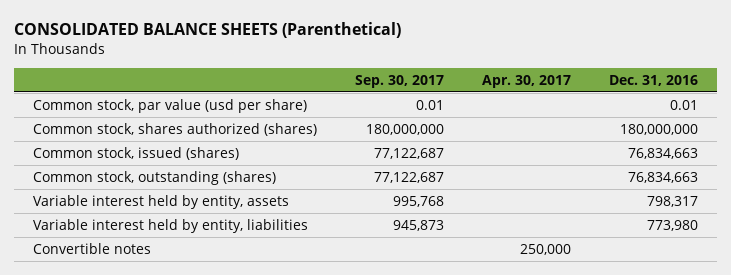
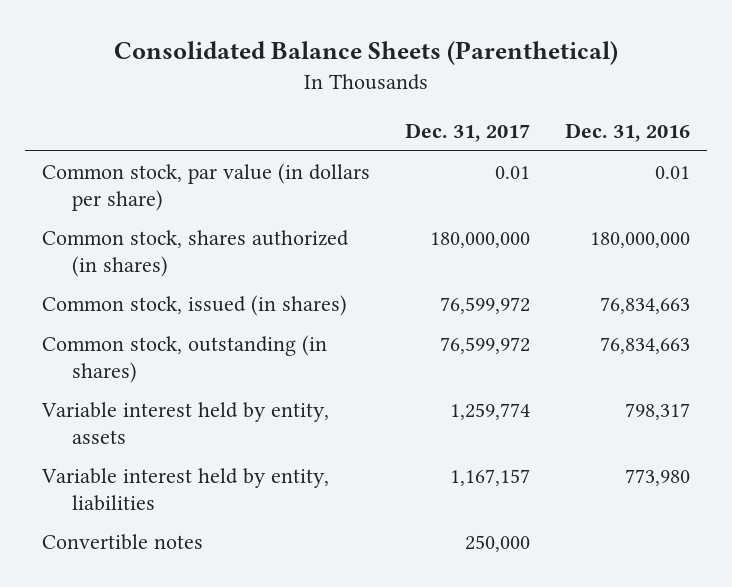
- CONSOLIDATED BALANCE SHEETS (Parenthetical)
+ Consolidated Balance Sheets (Parenthetical)
- | Sep. 30, 2017 | Apr. 30, 2017 | Dec. 31, 2016
+ | Dec. 31, 2017 | Dec. 31, 2016
- Common stock, par value (usd per share) | 0.01 | | 0.01
- Common stock, shares authorized (shares) | 180,000,000 | | 180,000,000
- Common stock, issued (shares) | 77,122,687 | | 76,834,663
- Common stock, outstanding (shares) | 77,122,687 | | 76,834,663
+ Common stock, par value (in dollars per share) | 0.01 | 0.01
+ Common stock, shares authorized (in shares) | 180,000,000 | 180,000,000
+ Common stock, issued (in shares) | 76,599,972 | 76,834,663
+ Common stock, outstanding (in shares) | 76,599,972 | 76,834,663

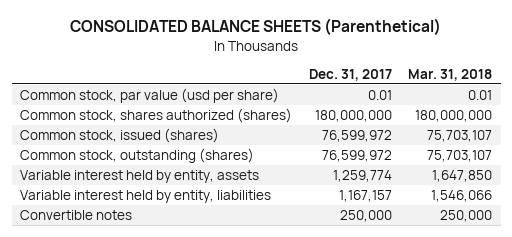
- Consolidated Balance Sheets (Parenthetical)
+ CONSOLIDATED BALANCE SHEETS (Parenthetical)
- | Dec. 31, 2017 | Dec. 31, 2016
+ | Dec. 31, 2017 | Mar. 31, 2018
- Common stock, par value (in dollars per share) | 0.01 | 0.01
- Common stock, shares authorized (in shares) | 180,000,000 | 180,000,000
- Common stock, issued (in shares) | 76,599,972 | 76,834,663
- Common stock, outstanding (in shares) | 76,599,972 | 76,834,663
+ Common stock, par value (usd per share) | 0.01 | 0.01
+ Common stock, shares authorized (shares) | 180,000,000 | 180,000,000
+ Common stock, issued (shares) | 76,599,972 | 75,703,107
+ Common stock, outstanding (shares) | 76,599,972 | 75,703,107

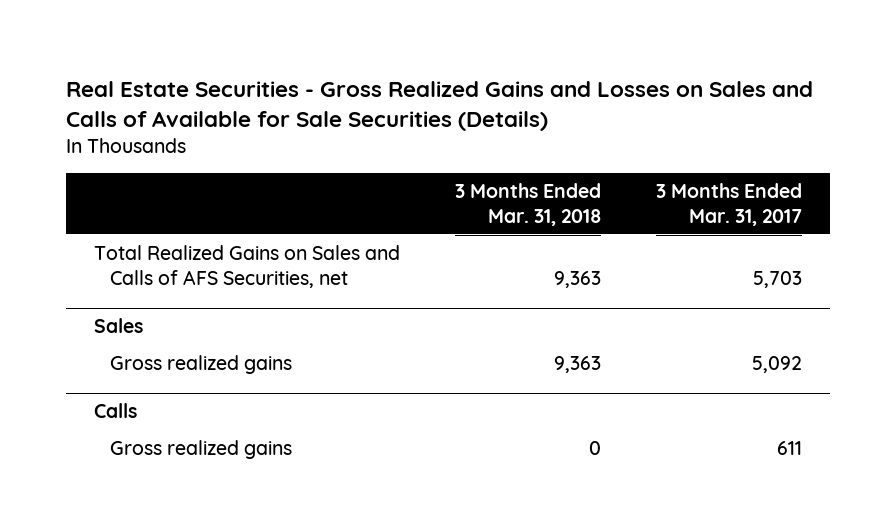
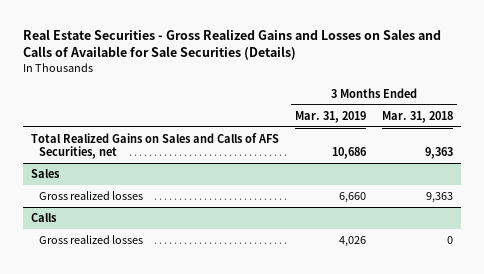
- | 3 Months Ended Mar. 31, 2018 | 3 Months Ended Mar. 31, 2017
+ | 3 Months Ended Mar. 31, 2019 | 3 Months Ended Mar. 31, 2018
@ Sales
- Gross realized gains | 9,363 | 5,092
+ Gross realized losses | 6,660 | 9,363
@ Calls
- Gross realized gains | 0 | 611
+ Gross realized losses | 4,026 | 0

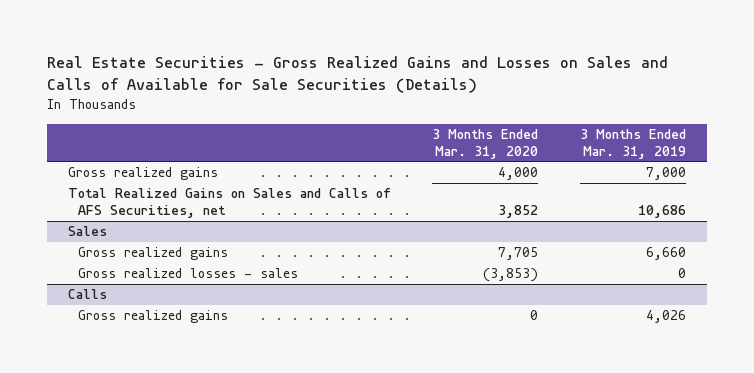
- | 3 Months Ended Mar. 31, 2019 | 3 Months Ended Mar. 31, 2018
+ | 3 Months Ended Mar. 31, 2020 | 3 Months Ended Mar. 31, 2019
+ Gross realized gains | 4,000 | 7,000
@ Sales
- Gross realized losses | 6,660 | 9,363
+ Gross realized gains | 7,705 | 6,660
+ Gross realized losses - sales | (3,853) | 0
@ Calls
- Gross realized losses | 4,026 | 0
+ Gross realized gains | 0 | 4,026

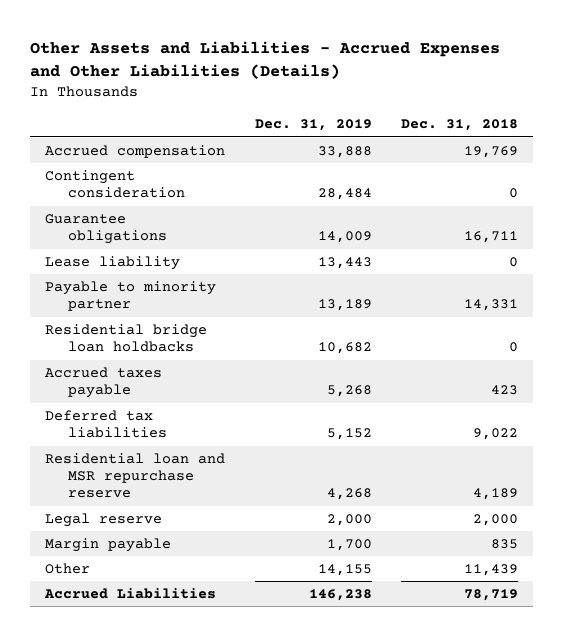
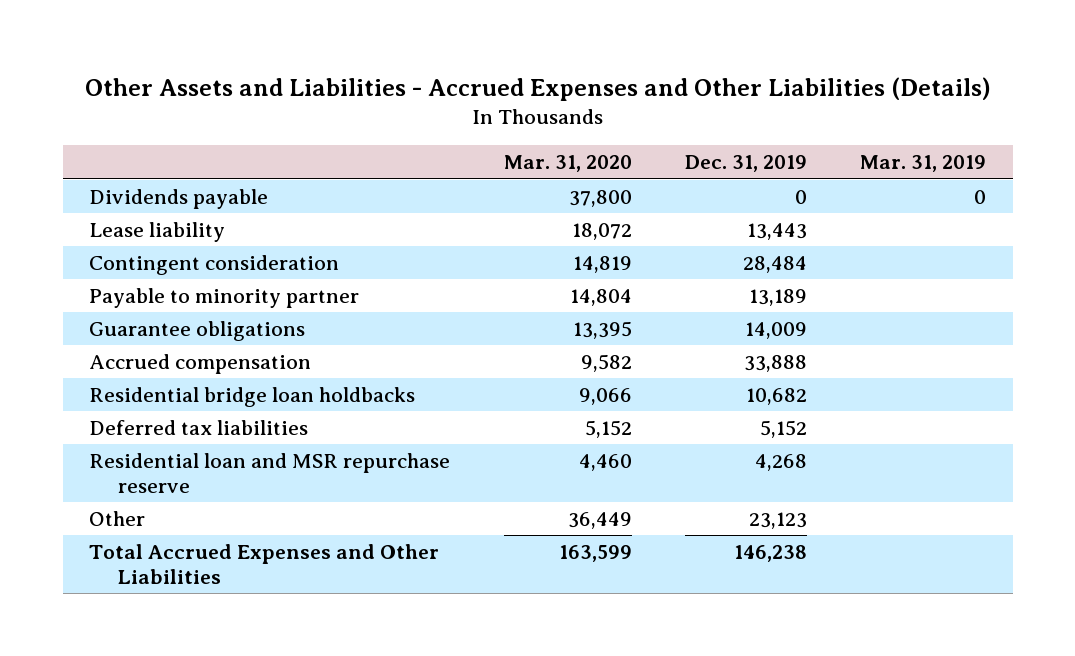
- | Dec. 31, 2019 | Dec. 31, 2018
+ | Mar. 31, 2020 | Dec. 31, 2019 | Mar. 31, 2019
+ Dividends payable | 37,800 | 0 | 0
moved down: Contingent consideration | 14,819 | 28,484 |
moved down: Guarantee obligations | 13,395 | 14,009 |
moved down: Accrued compensation | 9,582 | 33,888 |
- Accrued taxes payable | 5,268 | 423
- Legal reserve | 2,000 | 2,000
- Margin payable | 1,700 | 835
- Other | 14,155 | 11,439
- Accrued Liabilities | 146,238 | 78,719
+ Other | 36,449 | 23,123 |
+ Total Accrued Expenses and Other Liabilities | 163,599 | 146,238 |

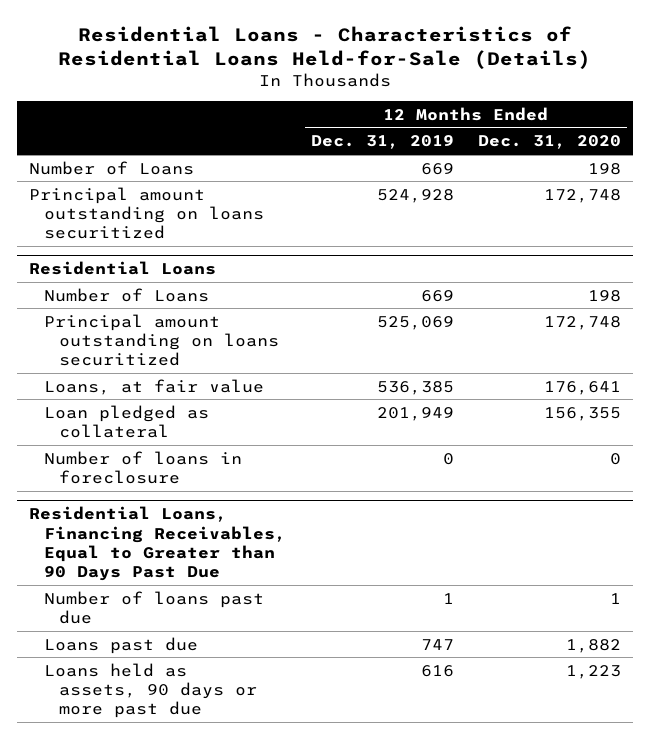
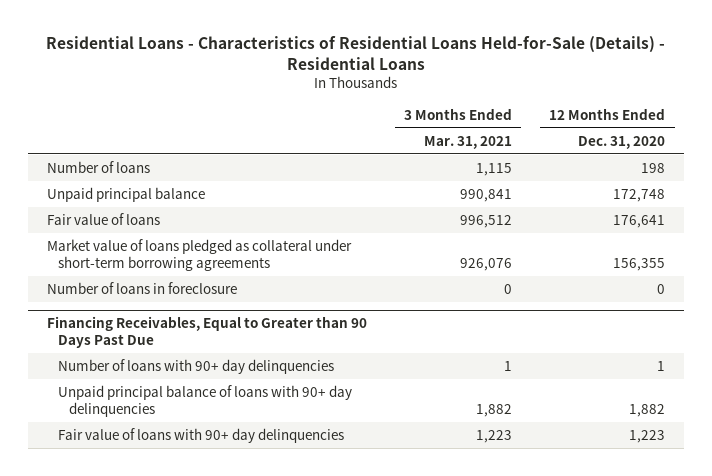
- Residential Loans - Characteristics of Residential Loans Held-for-Sale (Details)
+ Residential Loans - Characteristics of Residential Loans Held-for-Sale (Details) - Residential Loans
- | 12 Months Ended Dec. 31, 2019 | 12 Months Ended Dec. 31, 2020
+ | 3 Months Ended Mar. 31, 2021 | 12 Months Ended Dec. 31, 2020
- Number of Loans | 669 | 198
- Principal amount outstanding on loans securitized | 524,928 | 172,748
- Residential Loans
- Number of Loans | 669 | 198
- Principal amount outstanding on loans securitized | 525,069 | 172,748
- Loans, at fair value | 536,385 | 176,641
- Loan pledged as collateral | 201,949 | 156,355
+ Number of loans | 1,115 | 198
+ Unpaid principal balance | 990,841 | 172,748
+ Fair value of loans | 996,512 | 176,641
+ Market value of loans pledged as collateral under short-term borrowing agreements | 926,076 | 156,355
- Residential Loans, Financing Receivables, Equal to Greater than 90 Days Past Due
- Number of loans past due | 1 | 1
- Loans past due | 747 | 1,882
- Loans held as assets, 90 days or more past due | 616 | 1,223
+ Financing Receivables, Equal to Greater than 90 Days Past Due
+ Number of loans with 90+ day delinquencies | 1 | 1
+ Unpaid principal balance of loans with 90+ day delinquencies | 1,882 | 1,882
+ Fair value of loans with 90+ day delinquencies | 1,223 | 1,223

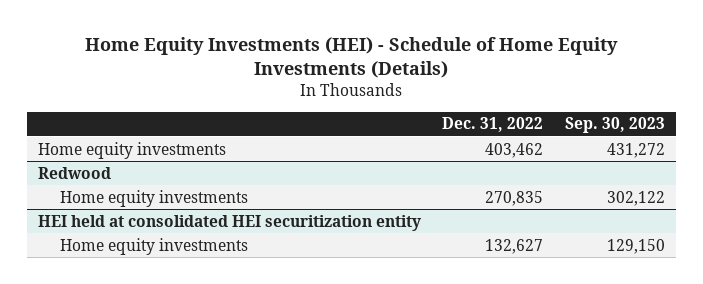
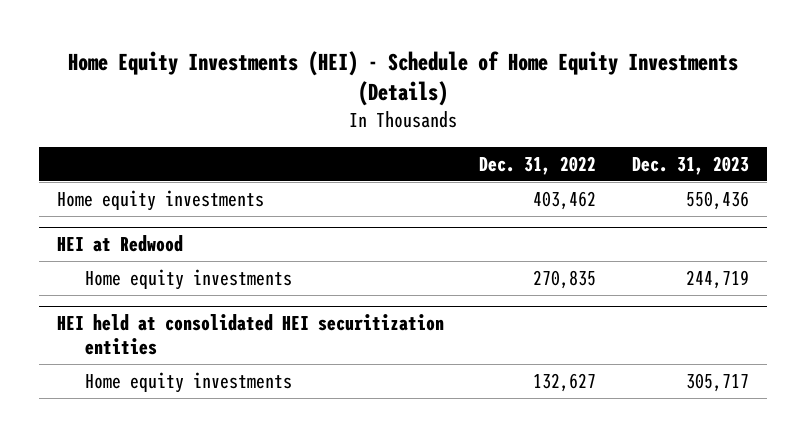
- | Dec. 31, 2022 | Sep. 30, 2023
+ | Dec. 31, 2022 | Dec. 31, 2023
- Redwood
+ HEI at Redwood
- HEI held at consolidated HEI securitization entity
+ HEI held at consolidated HEI securitization entities

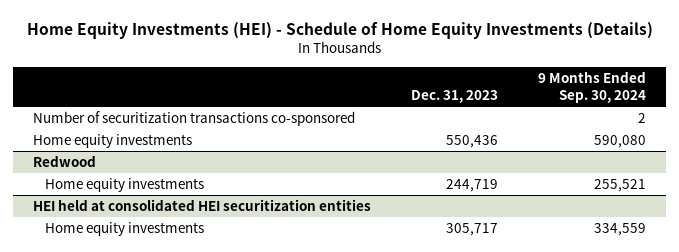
- | Dec. 31, 2022 | Dec. 31, 2023
+ | Dec. 31, 2023 | 9 Months Ended Sep. 30, 2024
+ Number of securitization transactions co-sponsored | | 2
- HEI at Redwood
+ Redwood

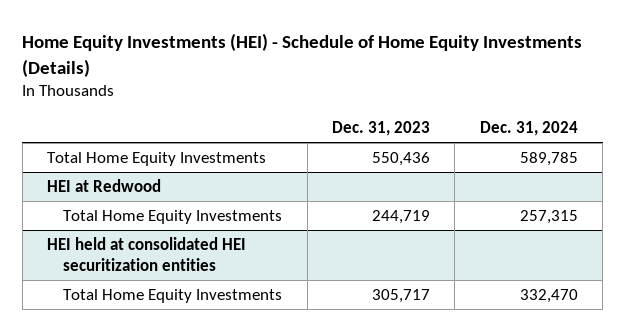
- | Dec. 31, 2023 | 9 Months Ended Sep. 30, 2024
+ | Dec. 31, 2023 | Dec. 31, 2024
- Number of securitization transactions co-sponsored | | 2
- Home equity investments | 550,436 | 590,080
- Redwood
- Home equity investments | 244,719 | 255,521
+ Total Home Equity Investments | 550,436 | 589,785
+ HEI at Redwood
+ Total Home Equity Investments | 244,719 | 257,315
@ HEI held at consolidated HEI securitization entities
- Home equity investments | 305,717 | 334,559
+ Total Home Equity Investments | 305,717 | 332,470

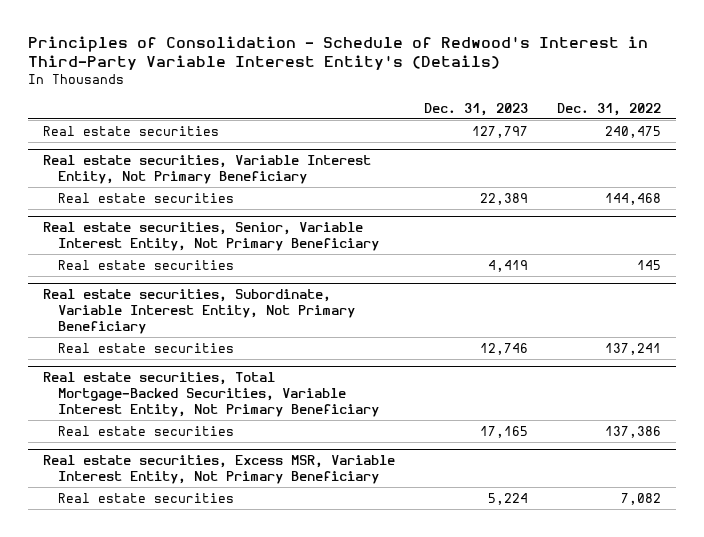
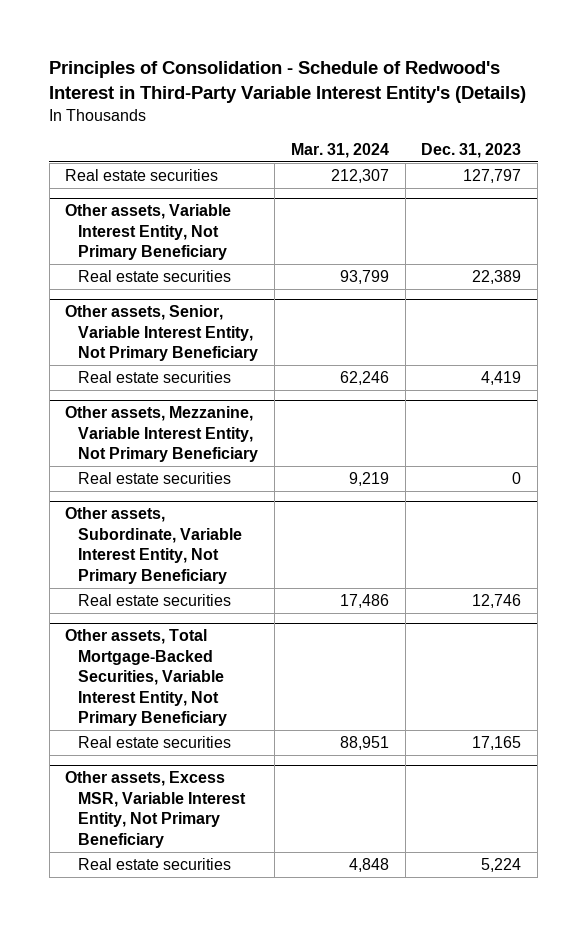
- | Dec. 31, 2023 | Dec. 31, 2022
+ | Mar. 31, 2024 | Dec. 31, 2023
- Real estate securities, Variable Interest Entity, Not Primary Beneficiary
+ Other assets, Variable Interest Entity, Not Primary Beneficiary
- Real estate securities, Senior, Variable Interest Entity, Not Primary Beneficiary
+ Other assets, Senior, Variable Interest Entity, Not Primary Beneficiary
- Real estate securities, Subordinate, Variable Interest Entity, Not Primary Beneficiary
+ Other assets, Mezzanine, Variable Interest Entity, Not Primary Beneficiary
+ Real estate securities | 9,219 | 0
+ Other assets, Subordinate, Variable Interest Entity, Not Primary Beneficiary
- Real estate securities, Total Mortgage-Backed Securities, Variable Interest Entity, Not Primary Beneficiary
+ Other assets, Total Mortgage-Backed Securities, Variable Interest Entity, Not Primary Beneficiary
- Real estate securities, Excess MSR, Variable Interest Entity, Not Primary Beneficiary
+ Other assets, Excess MSR, Variable Interest Entity, Not Primary Beneficiary

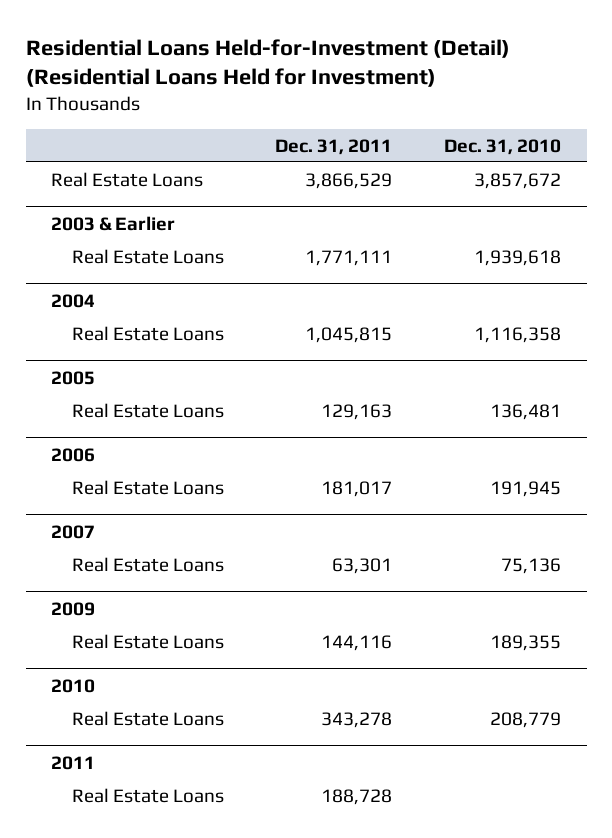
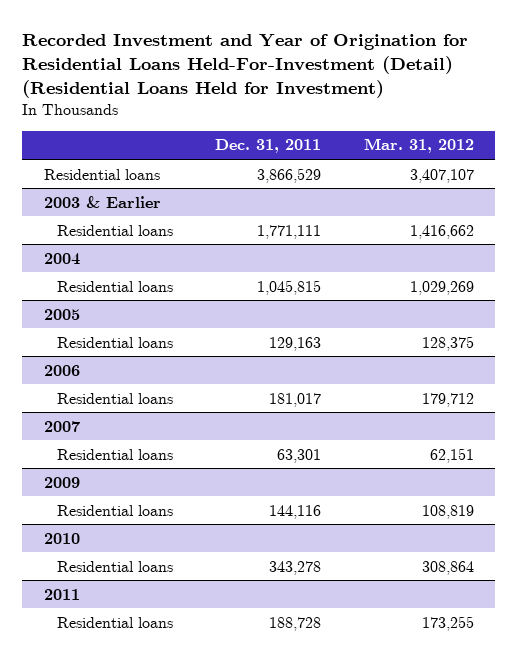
- Residential Loans Held-for-Investment (Detail) (Residential Loans Held for Investment)
+ Recorded Investment and Year of Origination for Residential Loans Held-For-Investment (Detail) (Residential Loans Held for Investment)
- | Dec. 31, 2011 | Dec. 31, 2010
+ | Dec. 31, 2011 | Mar. 31, 2012
- Real Estate Loans | 3,866,529 | 3,857,672
+ Residential loans | 3,866,529 | 3,407,107
@ 2003 & Earlier
- Real Estate Loans | 1,771,111 | 1,939,618
+ Residential loans | 1,771,111 | 1,416,662
@ 2004
- Real Estate Loans | 1,045,815 | 1,116,358
+ Residential loans | 1,045,815 | 1,029,269
@ 2005
- Real Estate Loans | 129,163 | 136,481
+ Residential loans | 129,163 | 128,375
@ 2006
- Real Estate Loans | 181,017 | 191,945
+ Residential loans | 181,017 | 179,712
@ 2007
- Real Estate Loans | 63,301 | 75,136
+ Residential loans | 63,301 | 62,151
@ 2009
- Real Estate Loans | 144,116 | 189,355
+ Residential loans | 144,116 | 108,819
@ 2010
- Real Estate Loans | 343,278 | 208,779
+ Residential loans | 343,278 | 308,864
@ 2011
- Real Estate Loans | 188,728 |
+ Residential loans | 188,728 | 173,255

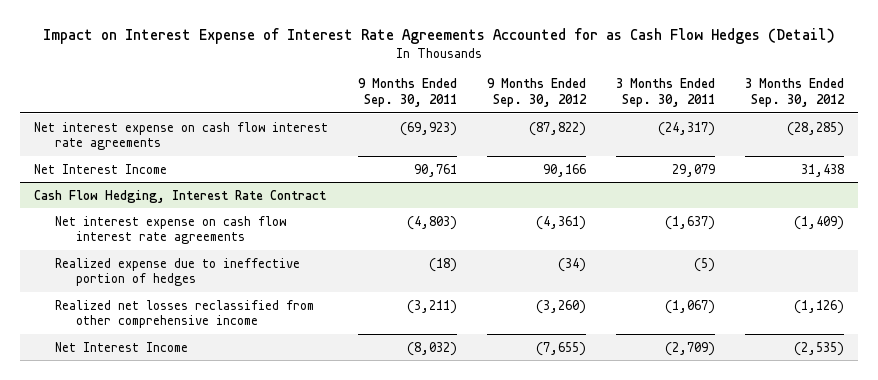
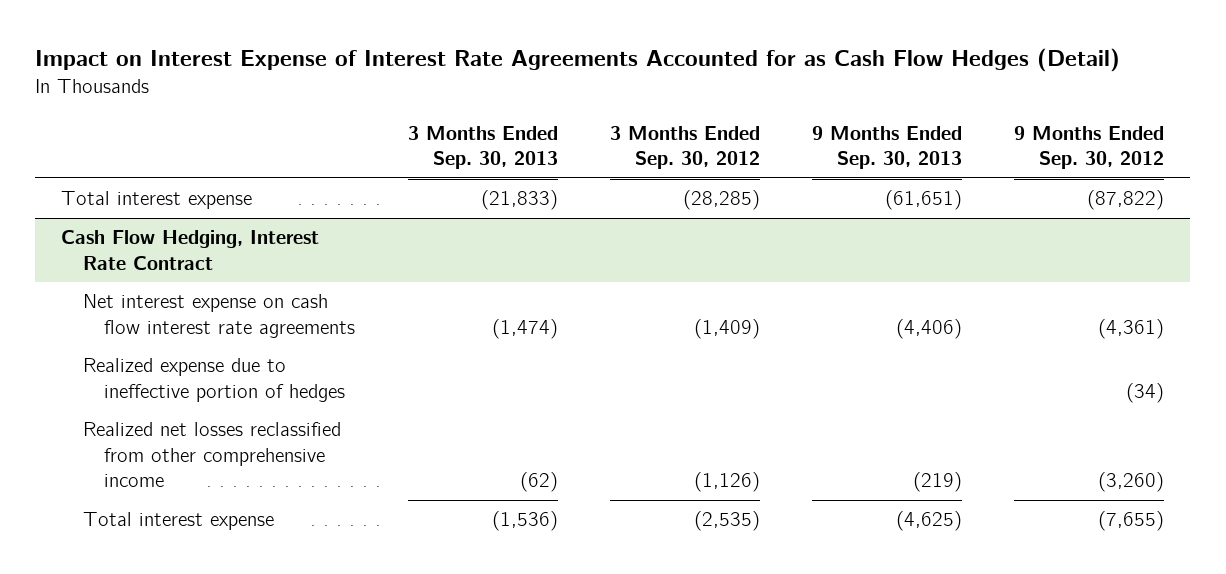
- | 9 Months Ended Sep. 30, 2011 | 9 Months Ended Sep. 30, 2012 | 3 Months Ended Sep. 30, 2011 | 3 Months Ended Sep. 30, 2012
+ | 3 Months Ended Sep. 30, 2013 | 3 Months Ended Sep. 30, 2012 | 9 Months Ended Sep. 30, 2013 | 9 Months Ended Sep. 30, 2012
- Net interest expense on cash flow interest rate agreements | (69,923) | (87,822) | (24,317) | (28,285)
- Net Interest Income | 90,761 | 90,166 | 29,079 | 31,438
+ Total interest expense | (21,833) | (28,285) | (61,651) | (87,822)
@ Cash Flow Hedging, Interest Rate Contract
- Net Interest Income | (8,032) | (7,655) | (2,709) | (2,535)
+ Total interest expense | (1,536) | (2,535) | (4,625) | (7,655)

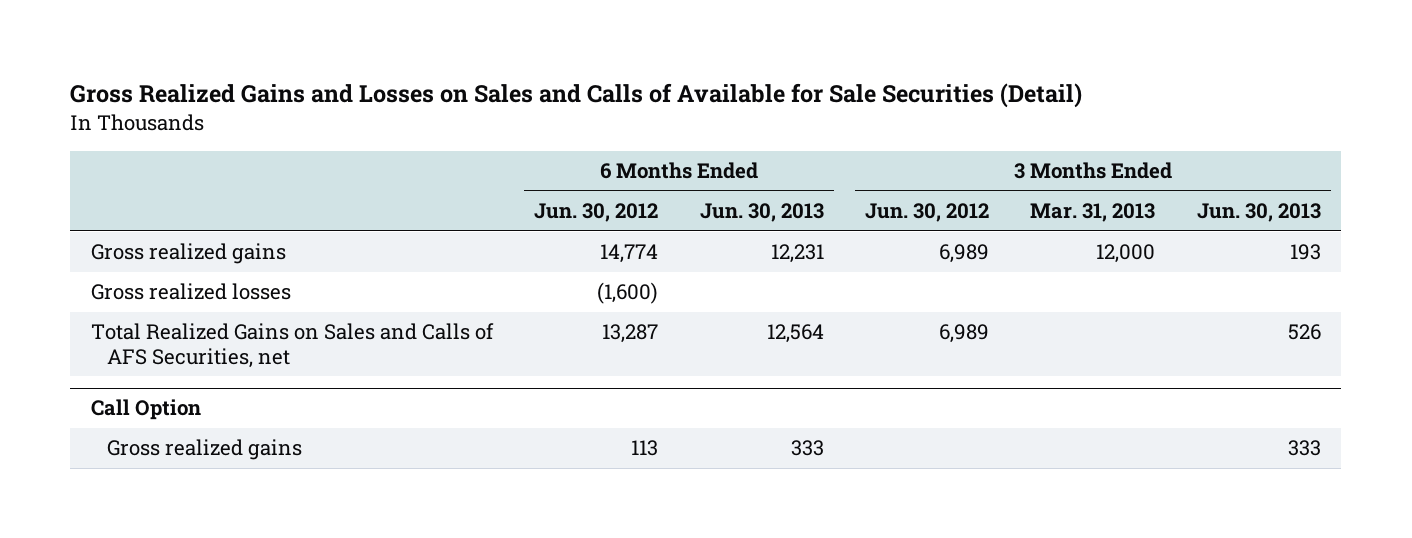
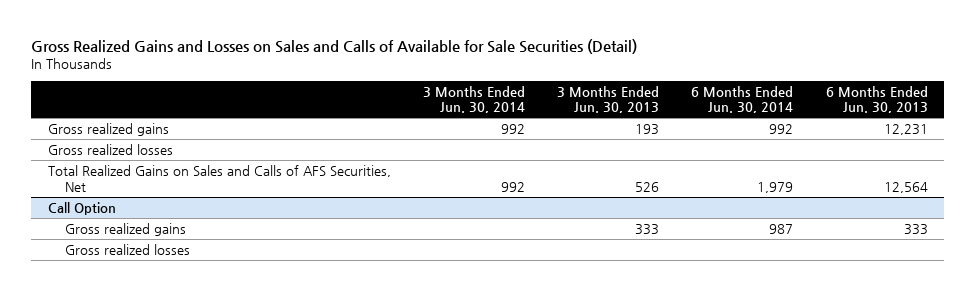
- | 6 Months Ended Jun. 30, 2012 | 6 Months Ended Jun. 30, 2013 | 3 Months Ended Jun. 30, 2012 | 3 Months Ended Mar. 31, 2013 | 3 Months Ended Jun. 30, 2013
+ | 3 Months Ended Jun. 30, 2014 | 3 Months Ended Jun. 30, 2013 | 6 Months Ended Jun. 30, 2014 | 6 Months Ended Jun. 30, 2013
- Total Realized Gains on Sales and Calls of AFS Securities, net | 13,287 | 12,564 | 6,989 | | 526
+ Total Realized Gains on Sales and Calls of AFS Securities, Net | 992 | 526 | 1,979 | 12,564
@ Call Option
+ Gross realized losses

